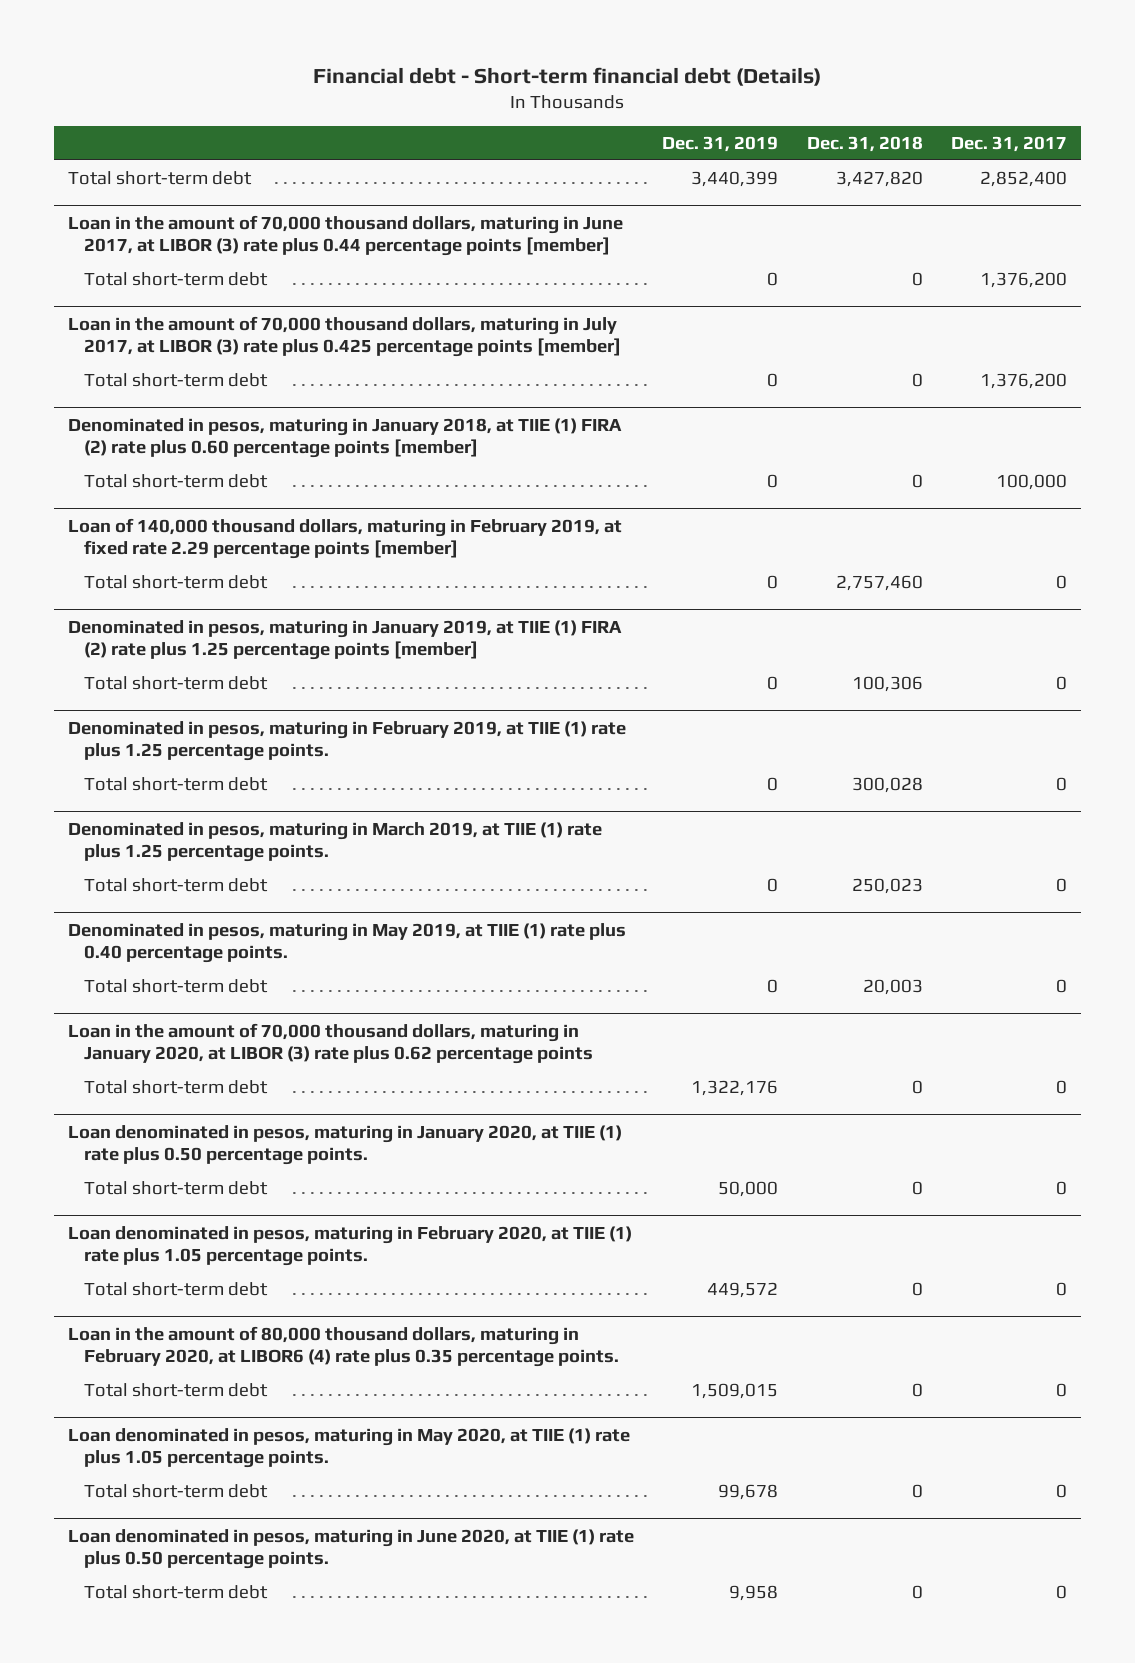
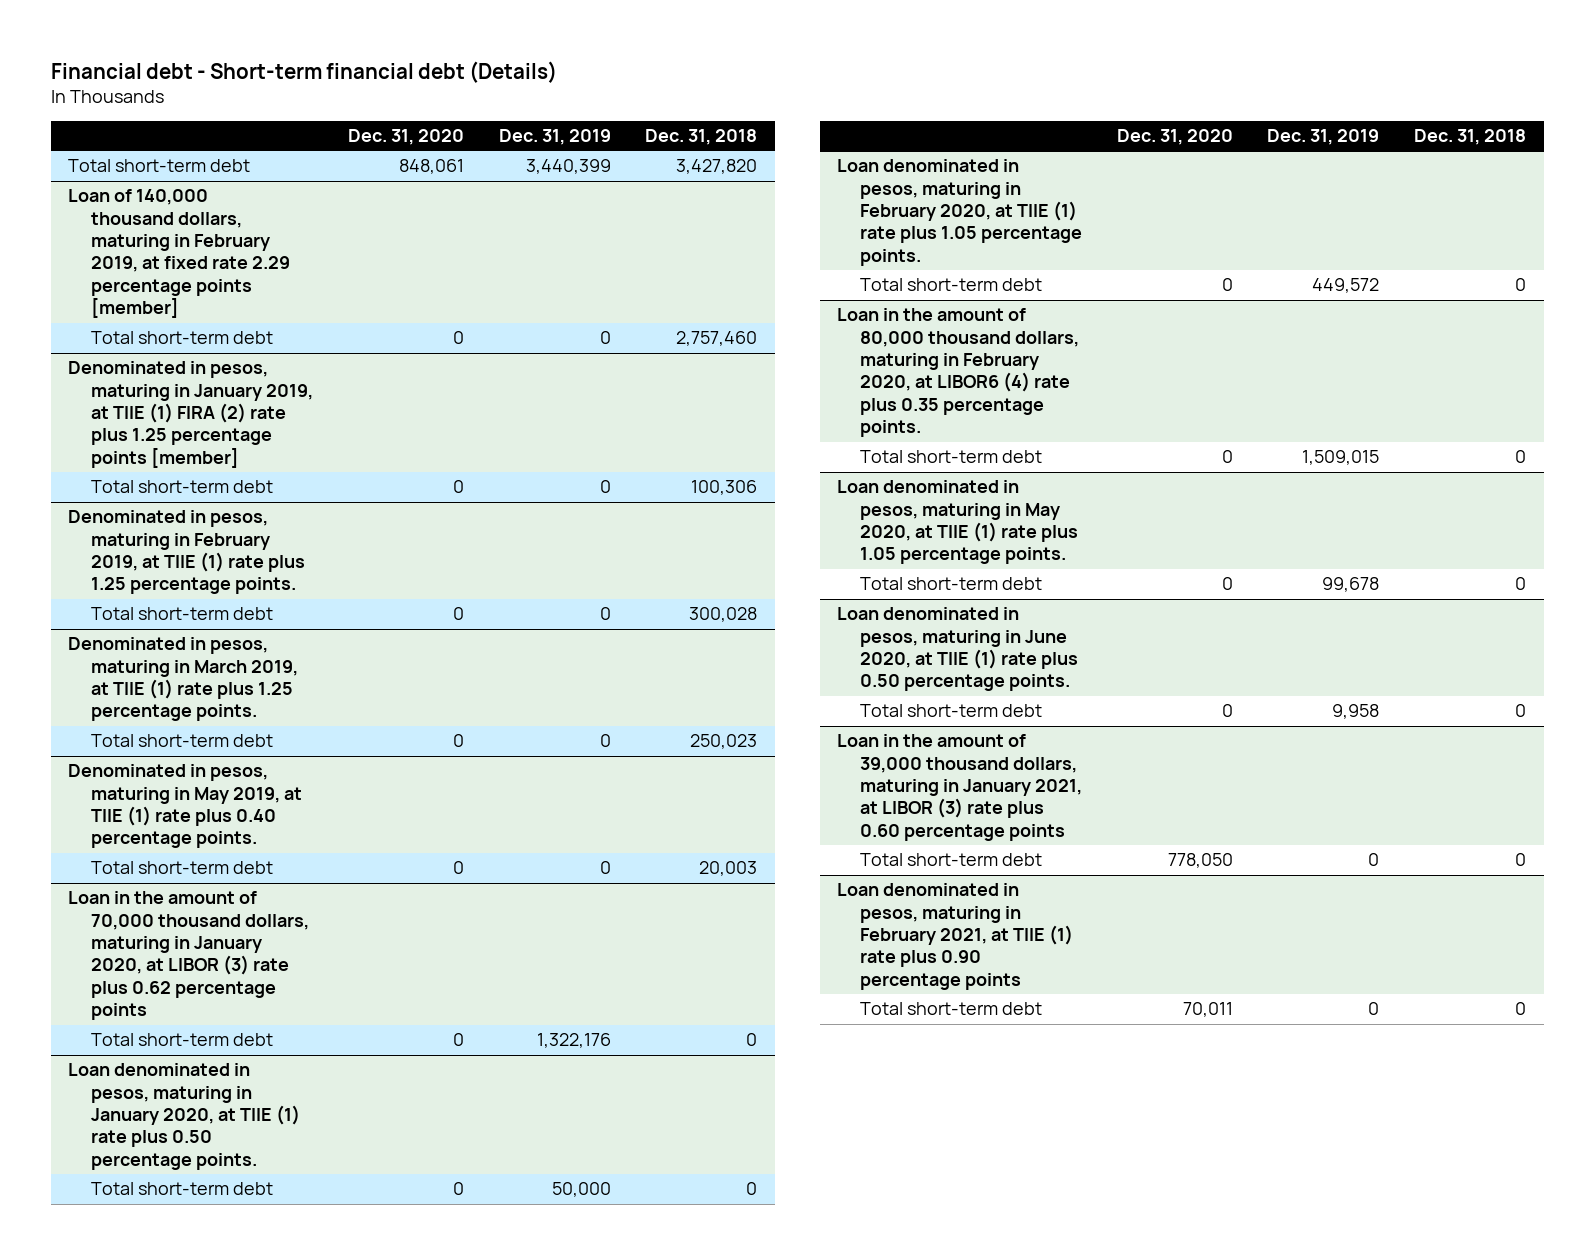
- | Dec. 31, 2019 | Dec. 31, 2018 | Dec. 31, 2017
+ | Dec. 31, 2020 | Dec. 31, 2019 | Dec. 31, 2018
- Loan in the amount of 70,000 thousand dollars, maturing in June 2017, at LIBOR (3) rate plus 0.44 percentage points [member]
- Total short-term debt | 0 | 0 | 1,376,200
- Loan in the amount of 70,000 thousand dollars, maturing in July 2017, at LIBOR (3) rate plus 0.425 percentage points [member]
- Total short-term debt | 0 | 0 | 1,376,200
- Denominated in pesos, maturing in January 2018, at TIIE (1) FIRA (2) rate plus 0.60 percentage points [member]
- Total short-term debt | 0 | 0 | 100,000
+ Loan in the amount of 39,000 thousand dollars, maturing in January 2021, at LIBOR (3) rate plus 0.60 percentage points
+ Total short-term debt | 778,050 | 0 | 0
+ Loan denominated in pesos, maturing in February 2021, at TIIE (1) rate plus 0.90 percentage points
+ Total short-term debt | 70,011 | 0 | 0

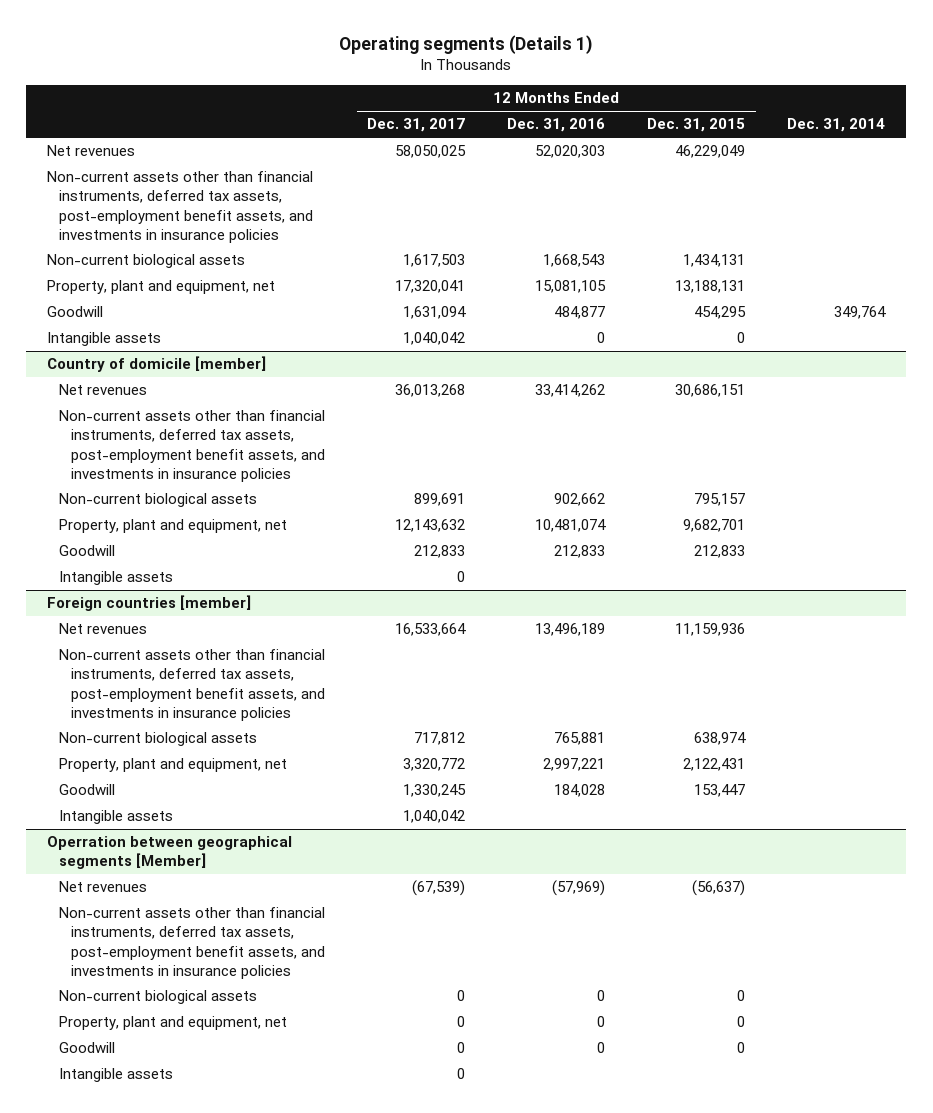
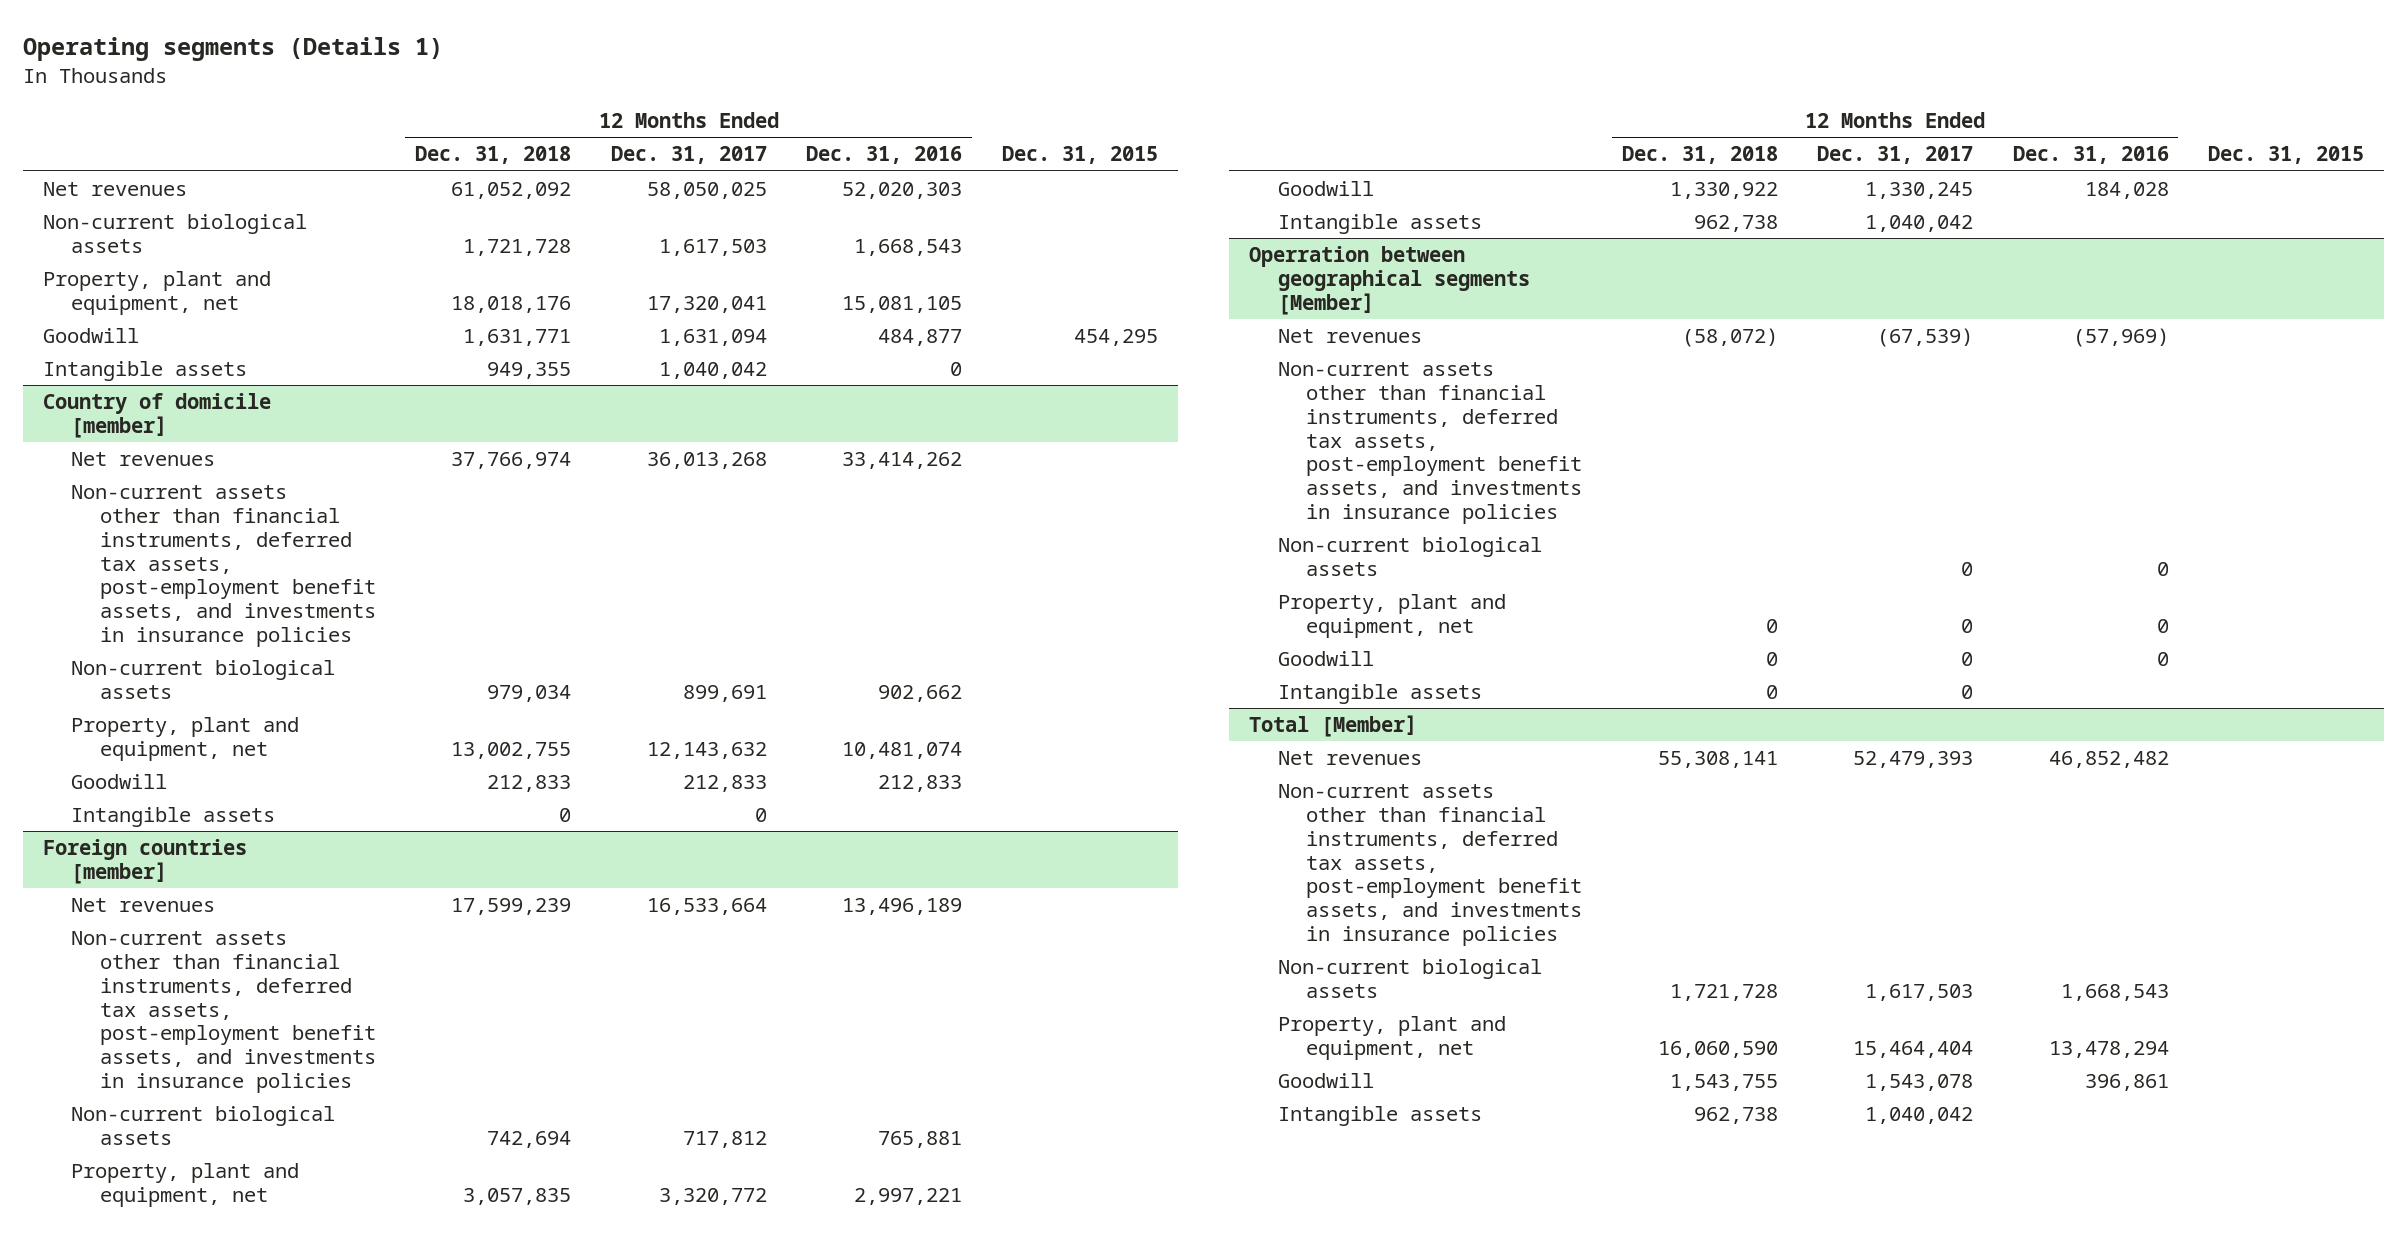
- | 12 Months Ended Dec. 31, 2017 | 12 Months Ended Dec. 31, 2016 | 12 Months Ended Dec. 31, 2015 | Dec. 31, 2014
+ | 12 Months Ended Dec. 31, 2018 | 12 Months Ended Dec. 31, 2017 | 12 Months Ended Dec. 31, 2016 | Dec. 31, 2015
- Non-current assets other than financial instruments, deferred tax assets, post-employment benefit assets, and investments in insurance policies
+ Total [Member]
+ Net revenues | 55,308,141 | 52,479,393 | 46,852,482 |
+ Non-current assets other than financial instruments, deferred tax assets, post-employment benefit assets, and investments in insurance policies
+ Non-current biological assets | 1,721,728 | 1,617,503 | 1,668,543 |
+ Property, plant and equipment, net | 16,060,590 | 15,464,404 | 13,478,294 |
+ Goodwill | 1,543,755 | 1,543,078 | 396,861 |
+ Intangible assets | 962,738 | 1,040,042 | |

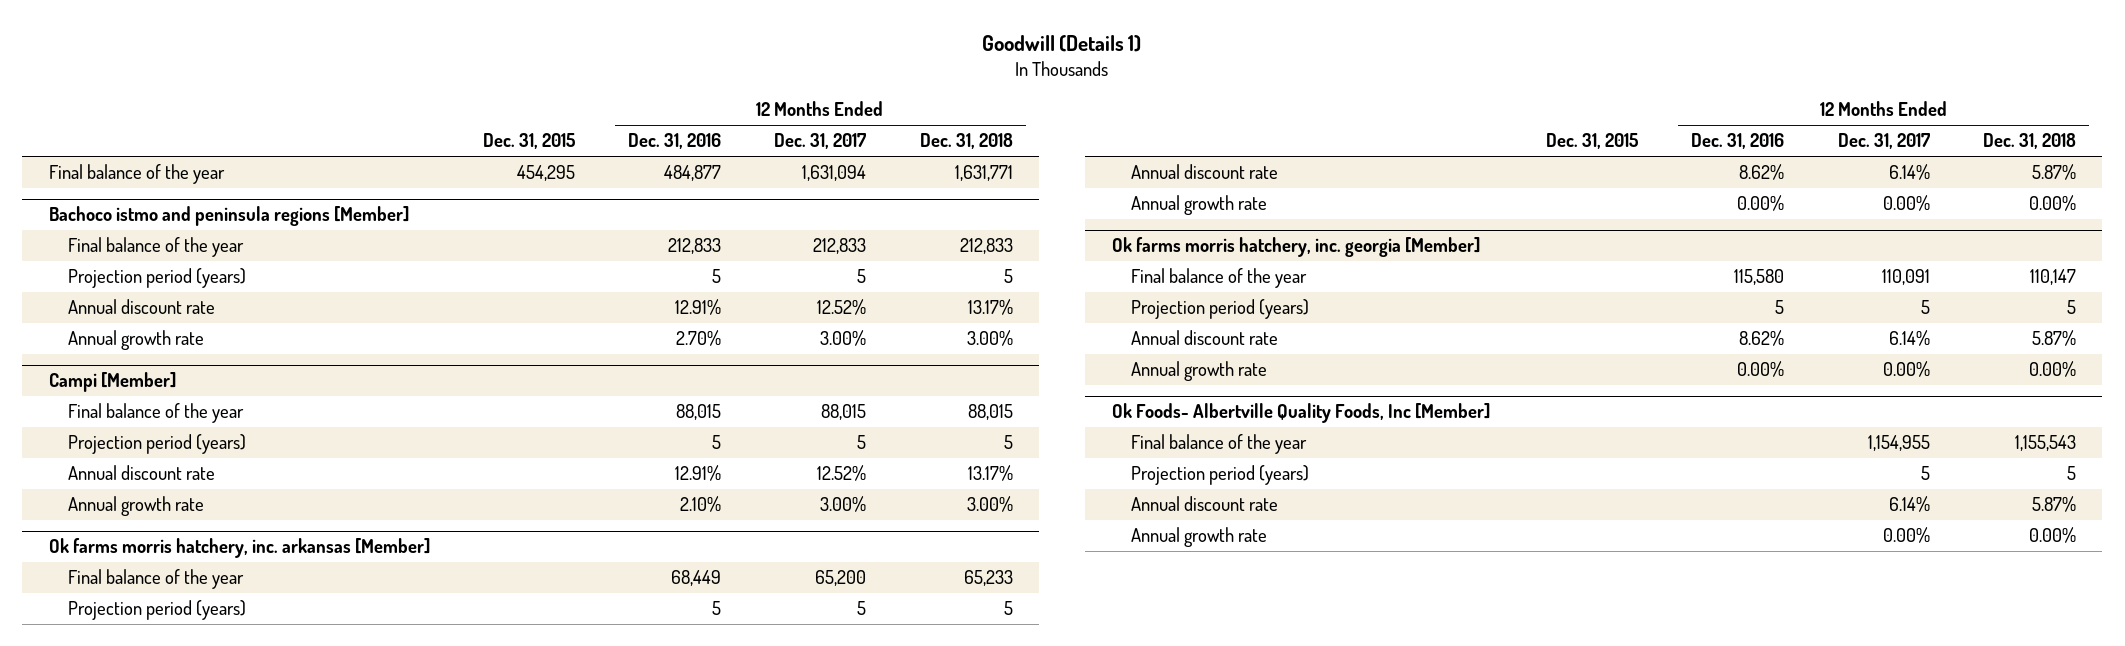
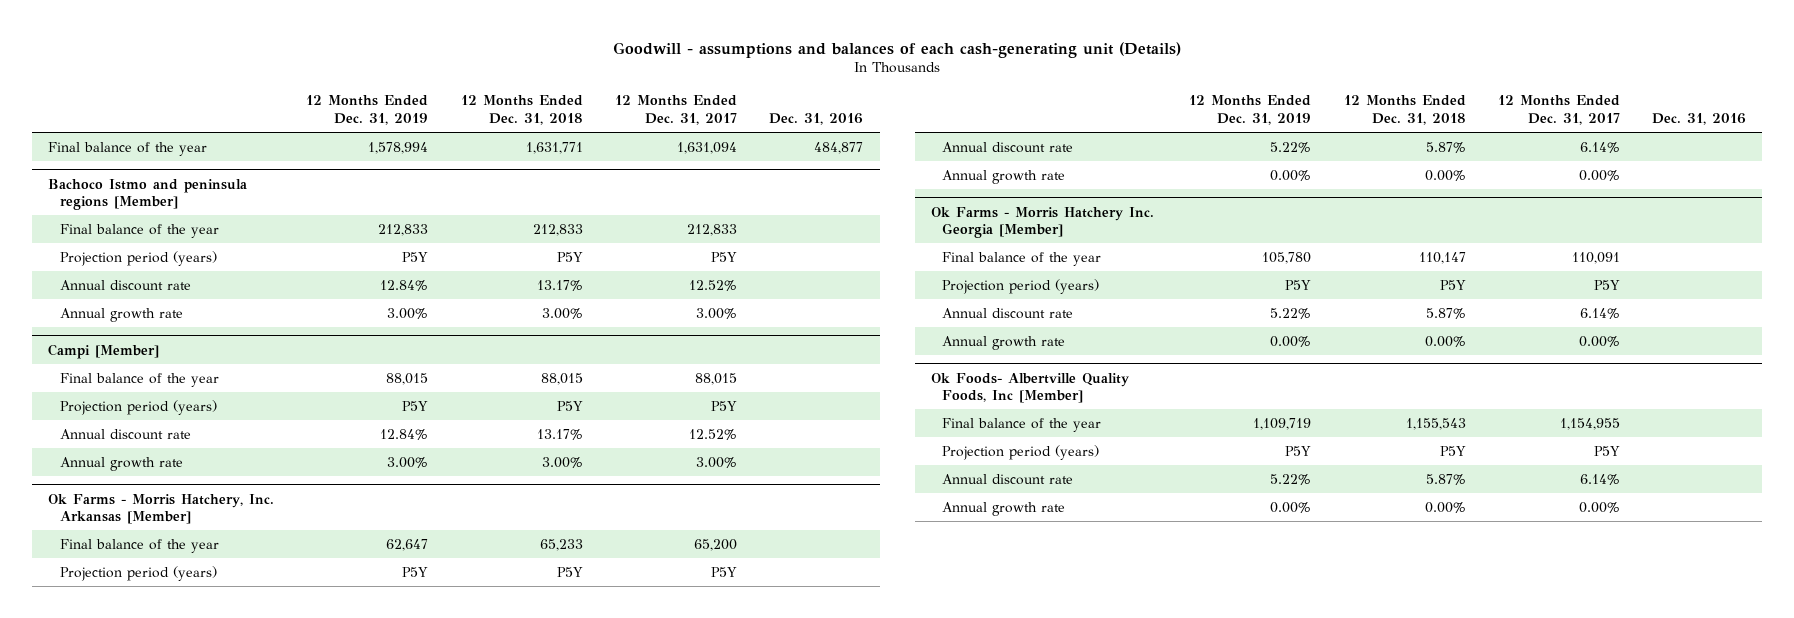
- Goodwill (Details 1)
+ Goodwill - assumptions and balances of each cash-generating unit (Details)
- | Dec. 31, 2015 | 12 Months Ended Dec. 31, 2016 | 12 Months Ended Dec. 31, 2017 | 12 Months Ended Dec. 31, 2018
+ | 12 Months Ended Dec. 31, 2019 | 12 Months Ended Dec. 31, 2018 | 12 Months Ended Dec. 31, 2017 | Dec. 31, 2016
- Bachoco istmo and peninsula regions [Member]
+ Bachoco Istmo and peninsula regions [Member]
- Projection period (years) | | 5 | 5 | 5
+ Projection period (years) | P5Y | P5Y | P5Y |
@ Campi [Member]
- Projection period (years) | | 5 | 5 | 5
+ Projection period (years) | P5Y | P5Y | P5Y |
- Ok farms morris hatchery, inc. arkansas [Member]
+ Ok Farms - Morris Hatchery, Inc. Arkansas [Member]
- Projection period (years) | | 5 | 5 | 5
+ Projection period (years) | P5Y | P5Y | P5Y |
- Ok farms morris hatchery, inc. georgia [Member]
+ Ok Farms - Morris Hatchery Inc. Georgia [Member]
- Projection period (years) | | 5 | 5 | 5
+ Projection period (years) | P5Y | P5Y | P5Y |
@ Ok Foods- Albertville Quality Foods, Inc [Member]
- Projection period (years) | | | 5 | 5
+ Projection period (years) | P5Y | P5Y | P5Y |

